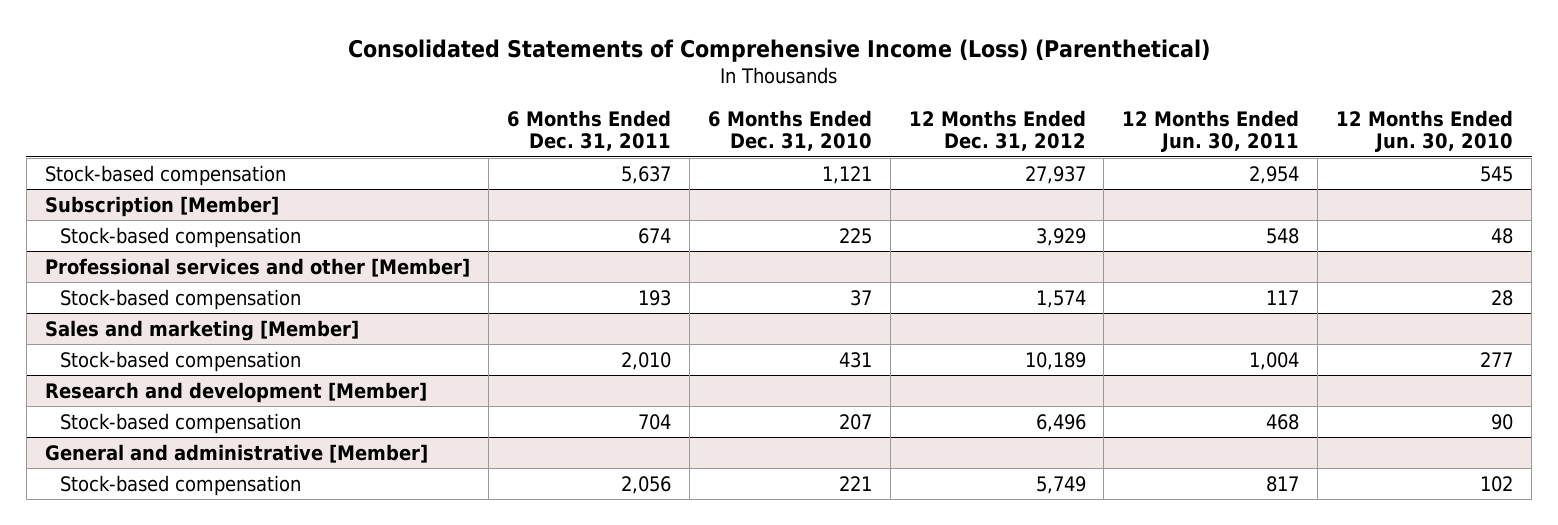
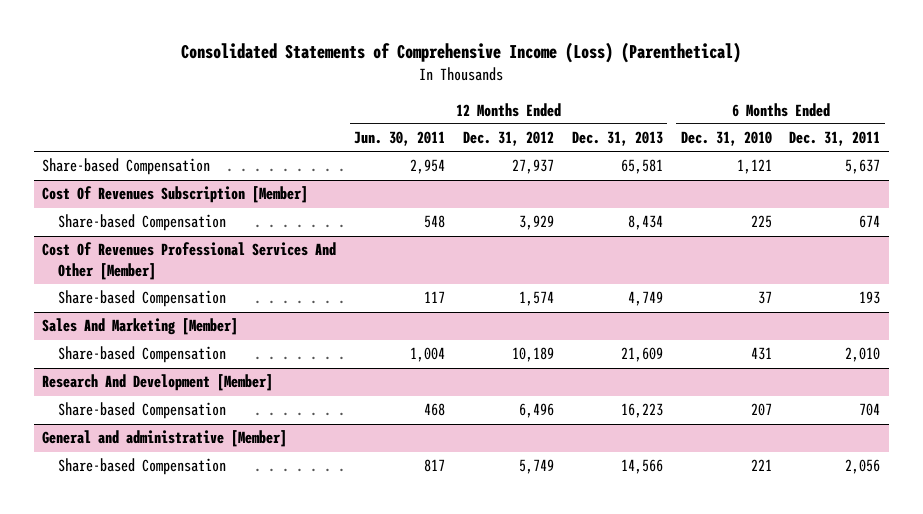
- | 6 Months Ended Dec. 31, 2011 | 6 Months Ended Dec. 31, 2010 | 12 Months Ended Dec. 31, 2012 | 12 Months Ended Jun. 30, 2011 | 12 Months Ended Jun. 30, 2010
+ | 12 Months Ended Jun. 30, 2011 | 12 Months Ended Dec. 31, 2012 | 12 Months Ended Dec. 31, 2013 | 6 Months Ended Dec. 31, 2010 | 6 Months Ended Dec. 31, 2011
- Stock-based compensation | 5,637 | 1,121 | 27,937 | 2,954 | 545
- Subscription [Member]
- Stock-based compensation | 674 | 225 | 3,929 | 548 | 48
- Professional services and other [Member]
- Stock-based compensation | 193 | 37 | 1,574 | 117 | 28
- Sales and marketing [Member]
- Stock-based compensation | 2,010 | 431 | 10,189 | 1,004 | 277
- Research and development [Member]
- Stock-based compensation | 704 | 207 | 6,496 | 468 | 90
+ Share-based Compensation | 2,954 | 27,937 | 65,581 | 1,121 | 5,637
+ Cost Of Revenues Subscription [Member]
+ Share-based Compensation | 548 | 3,929 | 8,434 | 225 | 674
+ Cost Of Revenues Professional Services And Other [Member]
+ Share-based Compensation | 117 | 1,574 | 4,749 | 37 | 193
+ Sales And Marketing [Member]
+ Share-based Compensation | 1,004 | 10,189 | 21,609 | 431 | 2,010
+ Research And Development [Member]
+ Share-based Compensation | 468 | 6,496 | 16,223 | 207 | 704
@ General and administrative [Member]
- Stock-based compensation | 2,056 | 221 | 5,749 | 817 | 102
+ Share-based Compensation | 817 | 5,749 | 14,566 | 221 | 2,056

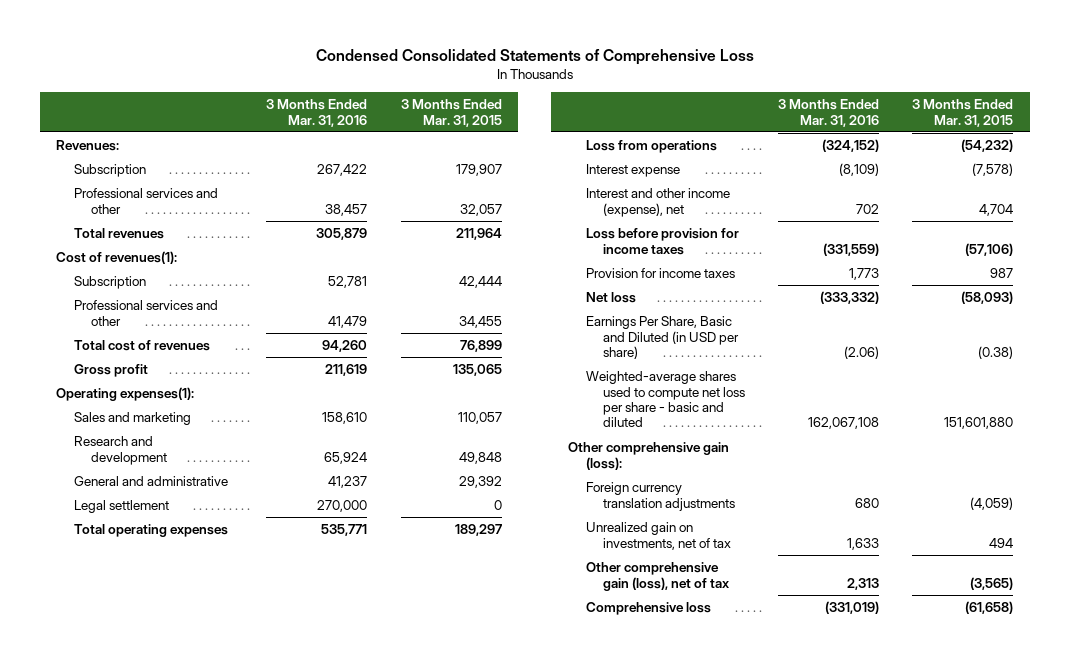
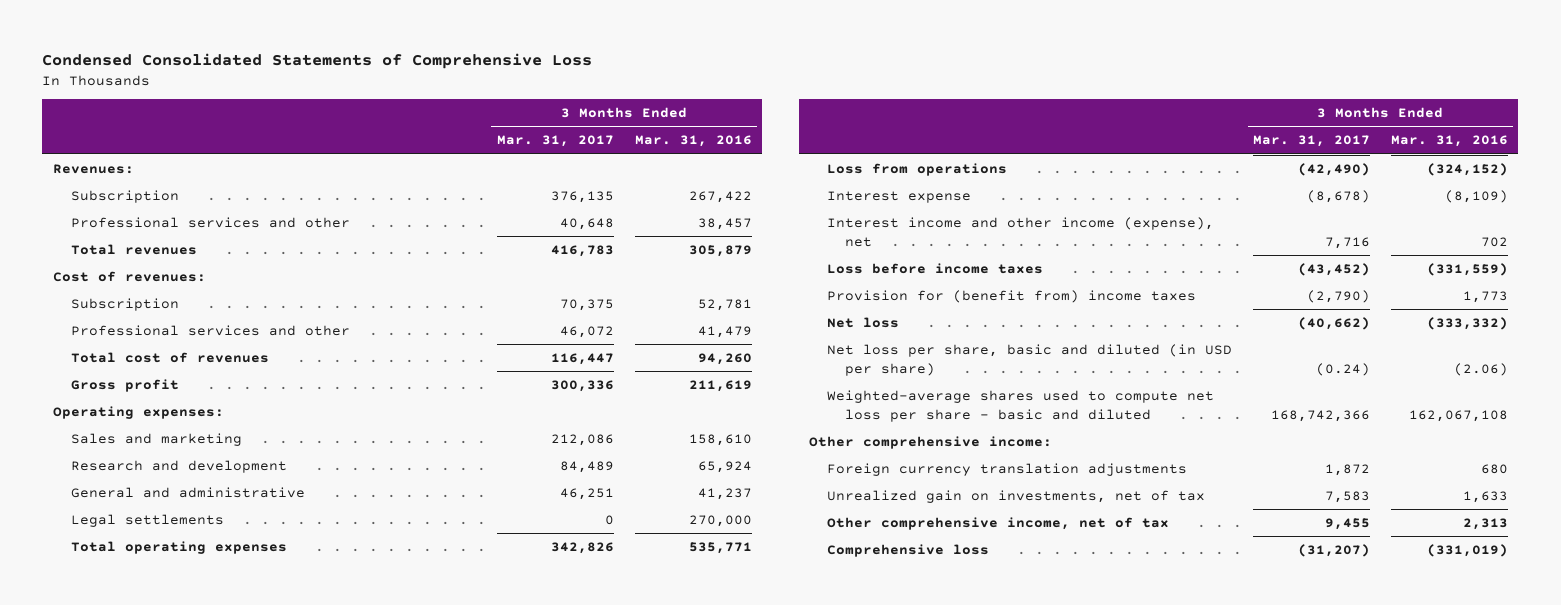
- | 3 Months Ended Mar. 31, 2016 | 3 Months Ended Mar. 31, 2015
+ | 3 Months Ended Mar. 31, 2017 | 3 Months Ended Mar. 31, 2016
- Cost of revenues(1):
+ Cost of revenues:
- Operating expenses(1):
+ Operating expenses:
- Legal settlement | 270,000 | 0
+ Legal settlements | 0 | 270,000
- Interest and other income (expense), net | 702 | 4,704
- Loss before provision for income taxes | (331,559) | (57,106)
- Provision for income taxes | 1,773 | 987
+ Interest income and other income (expense), net | 7,716 | 702
+ Loss before income taxes | (43,452) | (331,559)
+ Provision for (benefit from) income taxes | (2,790) | 1,773
- Earnings Per Share, Basic and Diluted (in USD per share) | (2.06) | (0.38)
+ Net loss per share, basic and diluted (in USD per share) | (0.24) | (2.06)
- Other comprehensive gain (loss):
+ Other comprehensive income:
- Other comprehensive gain (loss), net of tax | 2,313 | (3,565)
+ Other comprehensive income, net of tax | 9,455 | 2,313

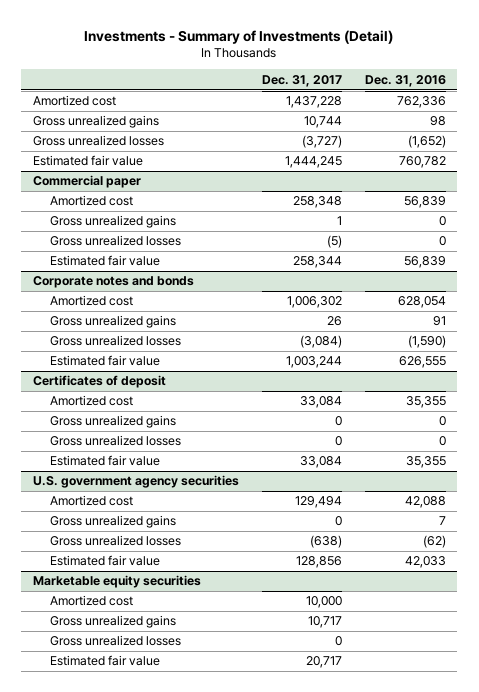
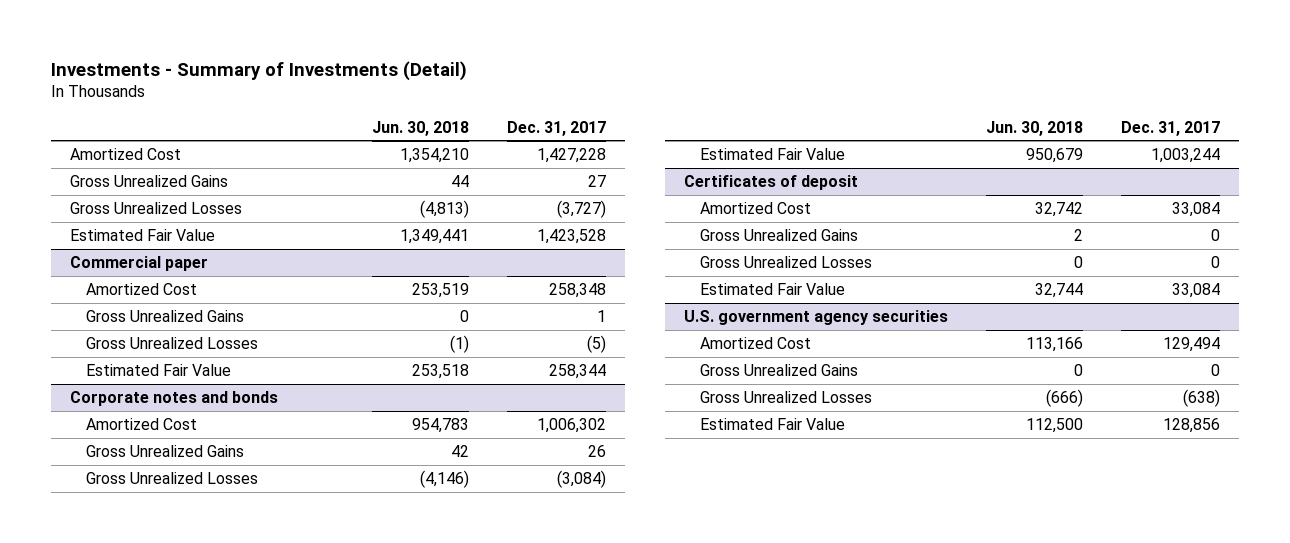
- | Dec. 31, 2017 | Dec. 31, 2016
+ | Jun. 30, 2018 | Dec. 31, 2017
- Amortized cost | 1,437,228 | 762,336
- Gross unrealized gains | 10,744 | 98
- Gross unrealized losses | (3,727) | (1,652)
- Estimated fair value | 1,444,245 | 760,782
+ Amortized Cost | 1,354,210 | 1,427,228
+ Gross Unrealized Gains | 44 | 27
+ Gross Unrealized Losses | (4,813) | (3,727)
+ Estimated Fair Value | 1,349,441 | 1,423,528
@ Commercial paper
- Amortized cost | 258,348 | 56,839
- Gross unrealized gains | 1 | 0
- Gross unrealized losses | (5) | 0
- Estimated fair value | 258,344 | 56,839
+ Amortized Cost | 253,519 | 258,348
+ Gross Unrealized Gains | 0 | 1
+ Gross Unrealized Losses | (1) | (5)
+ Estimated Fair Value | 253,518 | 258,344
@ Corporate notes and bonds
- Amortized cost | 1,006,302 | 628,054
- Gross unrealized gains | 26 | 91
- Gross unrealized losses | (3,084) | (1,590)
- Estimated fair value | 1,003,244 | 626,555
+ Amortized Cost | 954,783 | 1,006,302
+ Gross Unrealized Gains | 42 | 26
+ Gross Unrealized Losses | (4,146) | (3,084)
+ Estimated Fair Value | 950,679 | 1,003,244
@ Certificates of deposit
- Amortized cost | 33,084 | 35,355
- Gross unrealized gains | 0 | 0
- Gross unrealized losses | 0 | 0
- Estimated fair value | 33,084 | 35,355
+ Amortized Cost | 32,742 | 33,084
+ Gross Unrealized Gains | 2 | 0
+ Gross Unrealized Losses | 0 | 0
+ Estimated Fair Value | 32,744 | 33,084
@ U.S. government agency securities
- Amortized cost | 129,494 | 42,088
- Gross unrealized gains | 0 | 7
- Gross unrealized losses | (638) | (62)
- Estimated fair value | 128,856 | 42,033
- Marketable equity securities
- Amortized cost | 10,000 |
- Gross unrealized gains | 10,717 |
- Gross unrealized losses | 0 |
- Estimated fair value | 20,717 |
@ U.S. government agency securities
+ Amortized Cost | 113,166 | 129,494
+ Gross Unrealized Gains | 0 | 0
+ Gross Unrealized Losses | (666) | (638)
+ Estimated Fair Value | 112,500 | 128,856

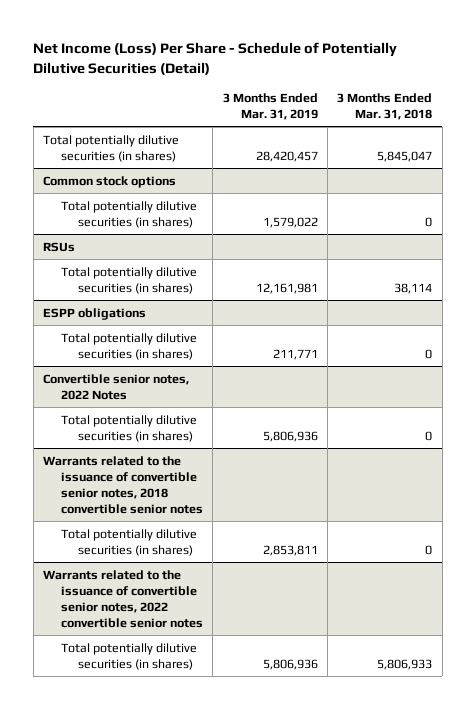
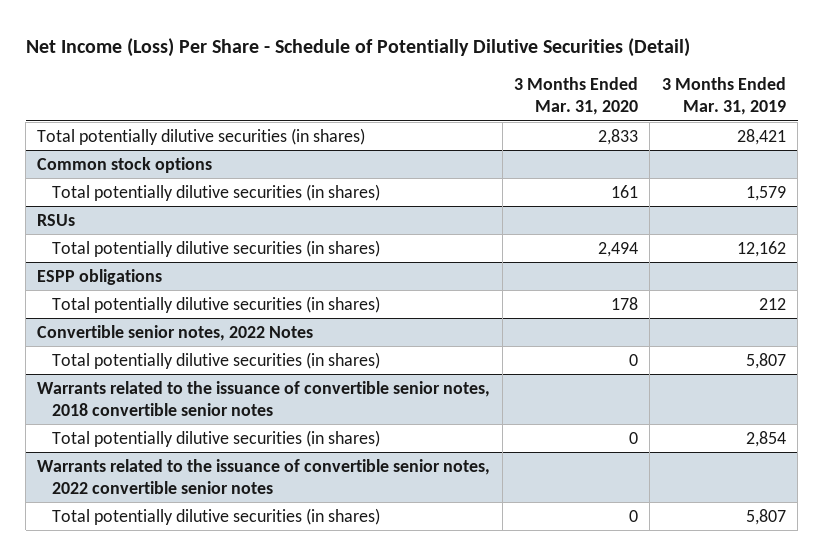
- | 3 Months Ended Mar. 31, 2019 | 3 Months Ended Mar. 31, 2018
+ | 3 Months Ended Mar. 31, 2020 | 3 Months Ended Mar. 31, 2019
- Total potentially dilutive securities (in shares) | 28,420,457 | 5,845,047
+ Total potentially dilutive securities (in shares) | 2,833 | 28,421
@ Common stock options
- Total potentially dilutive securities (in shares) | 1,579,022 | 0
+ Total potentially dilutive securities (in shares) | 161 | 1,579
@ RSUs
- Total potentially dilutive securities (in shares) | 12,161,981 | 38,114
+ Total potentially dilutive securities (in shares) | 2,494 | 12,162
@ ESPP obligations
- Total potentially dilutive securities (in shares) | 211,771 | 0
+ Total potentially dilutive securities (in shares) | 178 | 212
@ Convertible senior notes, 2022 Notes
- Total potentially dilutive securities (in shares) | 5,806,936 | 0
+ Total potentially dilutive securities (in shares) | 0 | 5,807
@ Warrants related to the issuance of convertible senior notes, 2018 convertible senior notes
- Total potentially dilutive securities (in shares) | 2,853,811 | 0
+ Total potentially dilutive securities (in shares) | 0 | 2,854
@ Warrants related to the issuance of convertible senior notes, 2022 convertible senior notes
- Total potentially dilutive securities (in shares) | 5,806,936 | 5,806,933
+ Total potentially dilutive securities (in shares) | 0 | 5,807

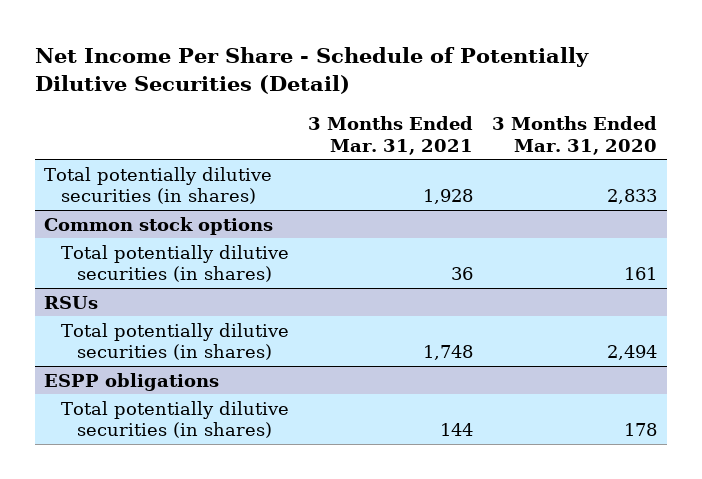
- Net Income (Loss) Per Share - Schedule of Potentially Dilutive Securities (Detail)
+ Net Income Per Share - Schedule of Potentially Dilutive Securities (Detail)
- | 3 Months Ended Mar. 31, 2020 | 3 Months Ended Mar. 31, 2019
+ | 3 Months Ended Mar. 31, 2021 | 3 Months Ended Mar. 31, 2020
- Convertible senior notes, 2022 Notes
- Total potentially dilutive securities (in shares) | 0 | 5,807
- Warrants related to the issuance of convertible senior notes, 2018 convertible senior notes
- Total potentially dilutive securities (in shares) | 0 | 2,854
- Warrants related to the issuance of convertible senior notes, 2022 convertible senior notes
- Total potentially dilutive securities (in shares) | 0 | 5,807

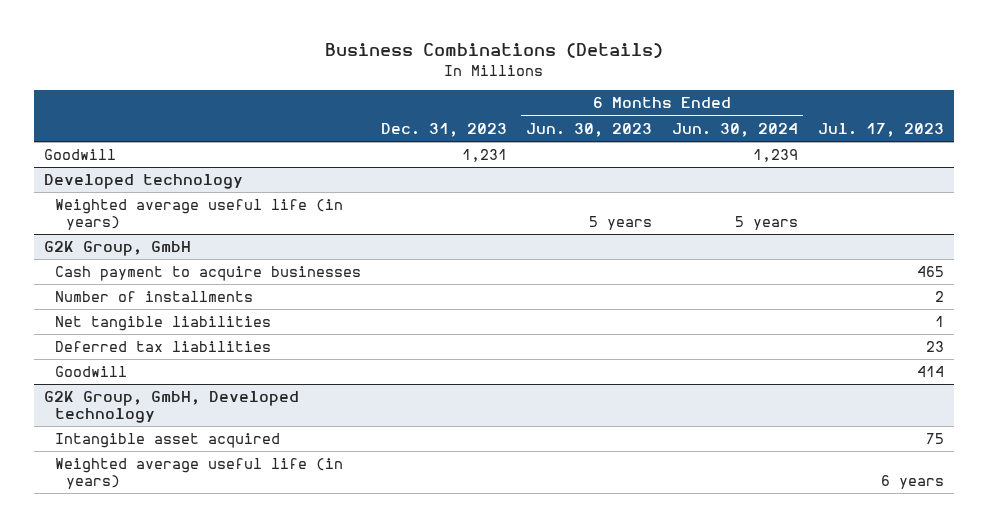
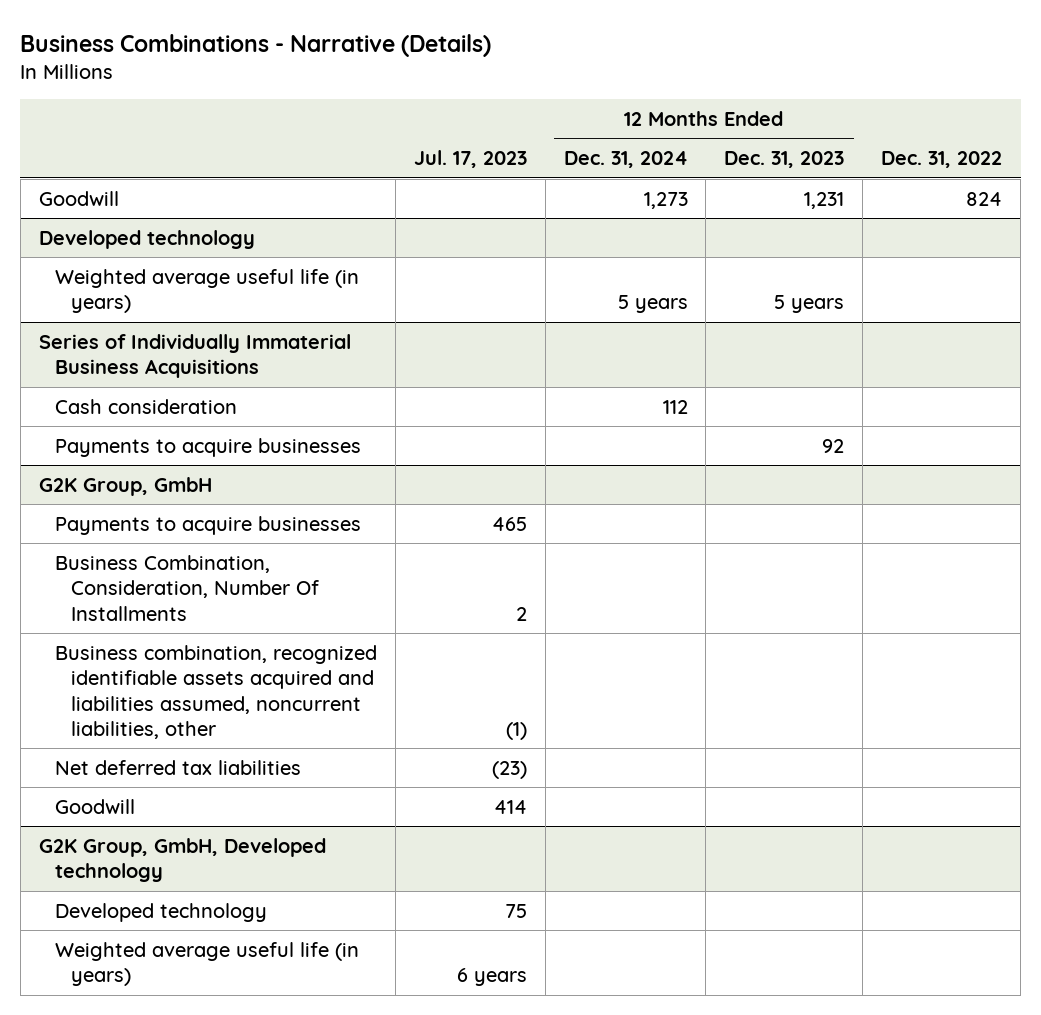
- Business Combinations (Details)
+ Business Combinations - Narrative (Details)
- | Dec. 31, 2023 | 6 Months Ended Jun. 30, 2023 | 6 Months Ended Jun. 30, 2024 | Jul. 17, 2023
+ | Jul. 17, 2023 | 12 Months Ended Dec. 31, 2024 | 12 Months Ended Dec. 31, 2023 | Dec. 31, 2022
+ Series of Individually Immaterial Business Acquisitions
+ Cash consideration | | 112 | |
+ Payments to acquire businesses | | | 92 |
@ G2K Group, GmbH
- Cash payment to acquire businesses | | | | 465
- Number of installments | | | | 2
- Net tangible liabilities | | | | 1
- Deferred tax liabilities | | | | 23
+ Payments to acquire businesses | 465 | | |
+ Business Combination, Consideration, Number Of Installments | 2 | | |
+ Business combination, recognized identifiable assets acquired and liabilities assumed, noncurrent liabilities, other | (1) | | |
+ Net deferred tax liabilities | (23) | | |
@ G2K Group, GmbH, Developed technology
- Intangible asset acquired | | | | 75
+ Developed technology | 75 | | |

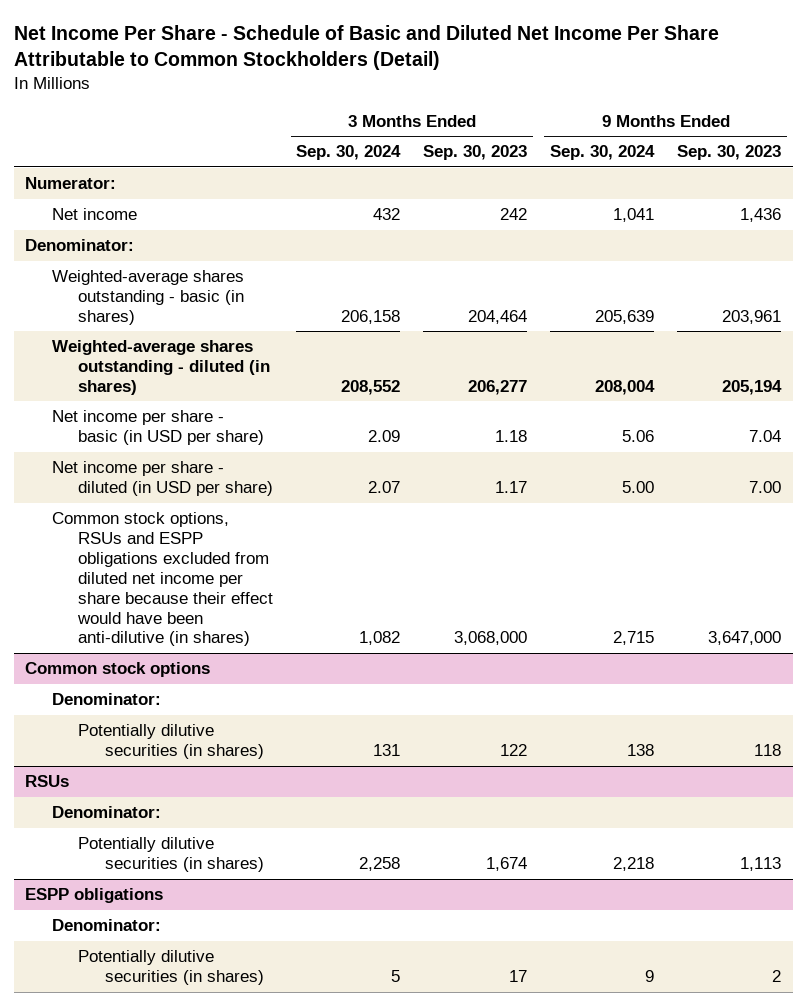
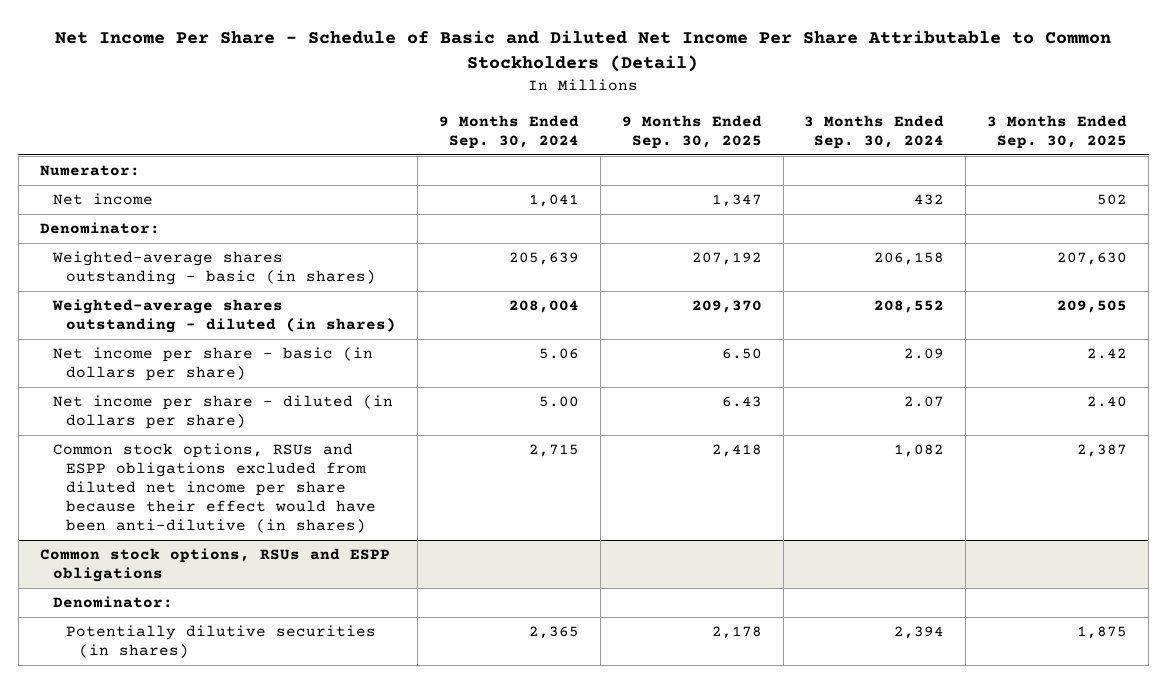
- | 3 Months Ended Sep. 30, 2024 | 3 Months Ended Sep. 30, 2023 | 9 Months Ended Sep. 30, 2024 | 9 Months Ended Sep. 30, 2023
+ | 9 Months Ended Sep. 30, 2024 | 9 Months Ended Sep. 30, 2025 | 3 Months Ended Sep. 30, 2024 | 3 Months Ended Sep. 30, 2025
- Net income per share - basic (in USD per share) | 2.09 | 1.18 | 5.06 | 7.04
- Net income per share - diluted (in USD per share) | 2.07 | 1.17 | 5.00 | 7.00
+ Net income per share - basic (in dollars per share) | 5.06 | 6.50 | 2.09 | 2.42
+ Net income per share - diluted (in dollars per share) | 5.00 | 6.43 | 2.07 | 2.40
- Common stock options
- Denominator:
- Potentially dilutive securities (in shares) | 131 | 122 | 138 | 118
- RSUs
- Denominator:
- Potentially dilutive securities (in shares) | 2,258 | 1,674 | 2,218 | 1,113
- ESPP obligations
+ Common stock options, RSUs and ESPP obligations
- Potentially dilutive securities (in shares) | 5 | 17 | 9 | 2
+ Potentially dilutive securities (in shares) | 2,365 | 2,178 | 2,394 | 1,875

